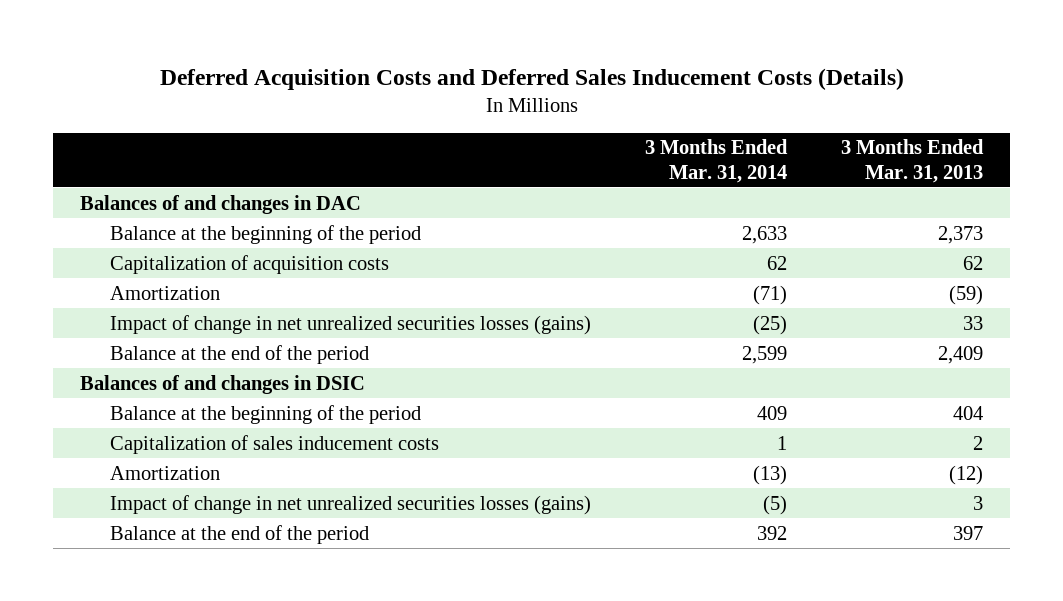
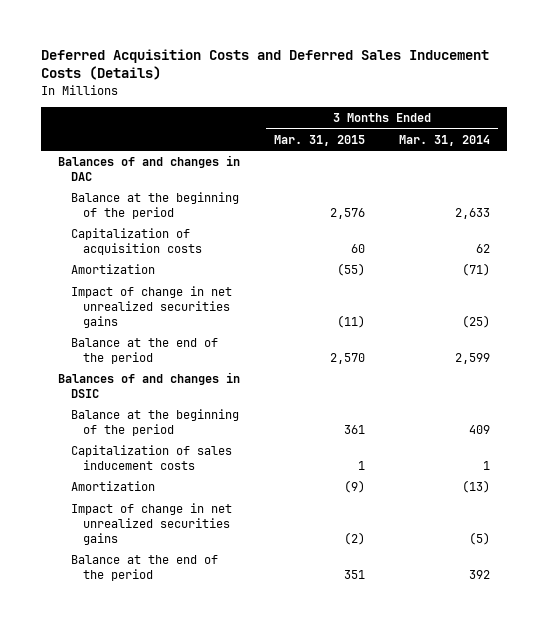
- | 3 Months Ended Mar. 31, 2014 | 3 Months Ended Mar. 31, 2013
+ | 3 Months Ended Mar. 31, 2015 | 3 Months Ended Mar. 31, 2014
- Impact of change in net unrealized securities losses (gains) | (25) | 33
+ Impact of change in net unrealized securities gains | (11) | (25)
- Impact of change in net unrealized securities losses (gains) | (5) | 3
+ Impact of change in net unrealized securities gains | (2) | (5)

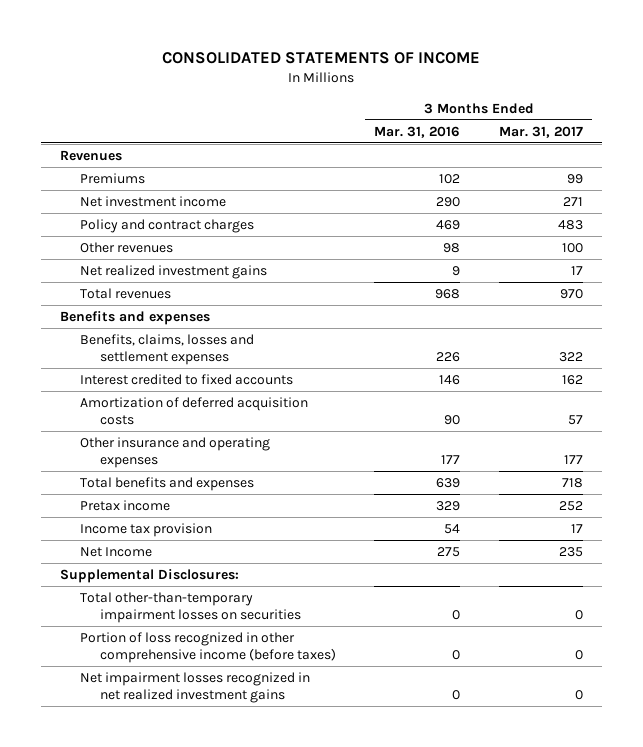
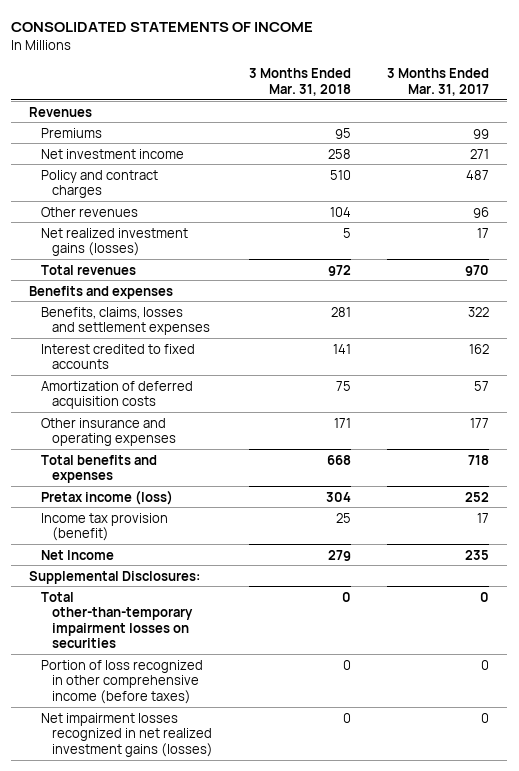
- | 3 Months Ended Mar. 31, 2016 | 3 Months Ended Mar. 31, 2017
+ | 3 Months Ended Mar. 31, 2018 | 3 Months Ended Mar. 31, 2017
- Policy and contract charges | 469 | 483
- Other revenues | 98 | 100
- Net realized investment gains | 9 | 17
+ Policy and contract charges | 510 | 487
+ Other revenues | 104 | 96
+ Net realized investment gains (losses) | 5 | 17
- Pretax income | 329 | 252
- Income tax provision | 54 | 17
+ Pretax income (loss) | 304 | 252
+ Income tax provision (benefit) | 25 | 17
- Net impairment losses recognized in net realized investment gains | 0 | 0
+ Net impairment losses recognized in net realized investment gains (losses) | 0 | 0

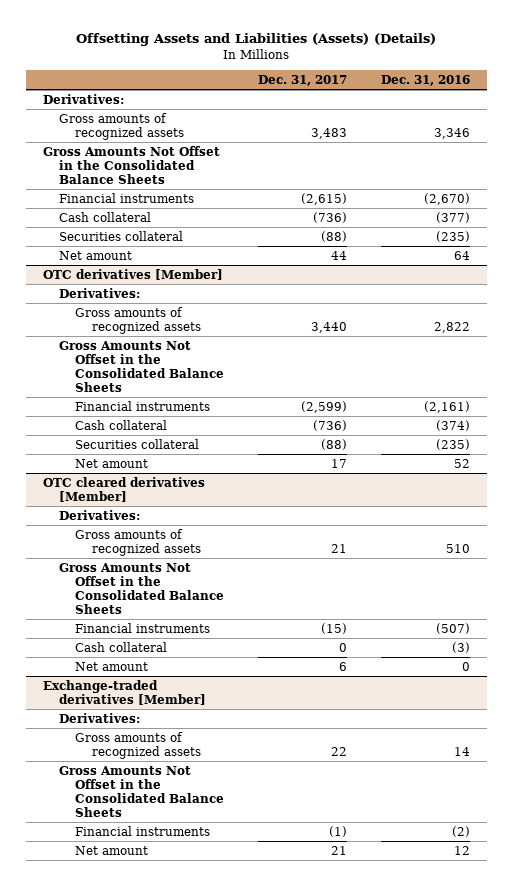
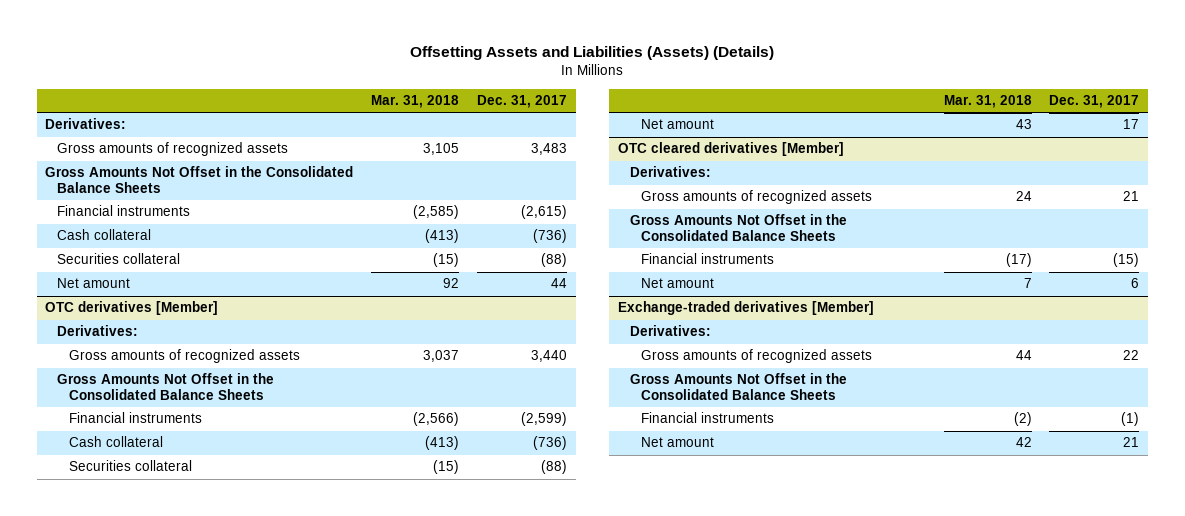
- | Dec. 31, 2017 | Dec. 31, 2016
+ | Mar. 31, 2018 | Dec. 31, 2017
@ OTC cleared derivatives [Member]
- Cash collateral | 0 | (3)

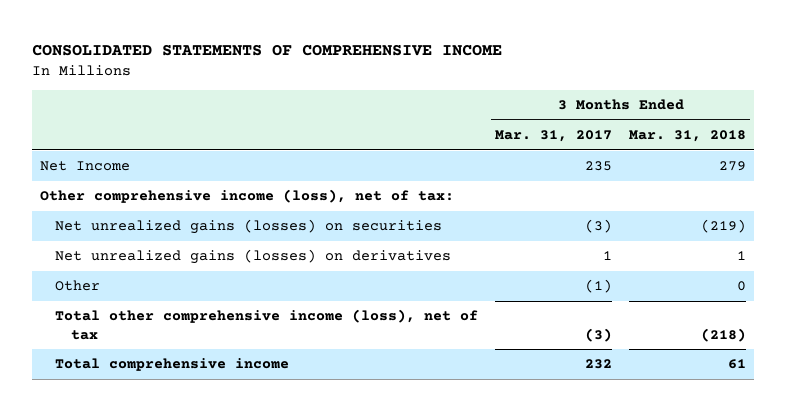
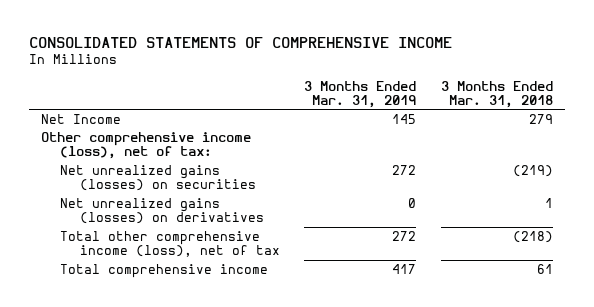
- | 3 Months Ended Mar. 31, 2017 | 3 Months Ended Mar. 31, 2018
+ | 3 Months Ended Mar. 31, 2019 | 3 Months Ended Mar. 31, 2018
- Other | (1) | 0

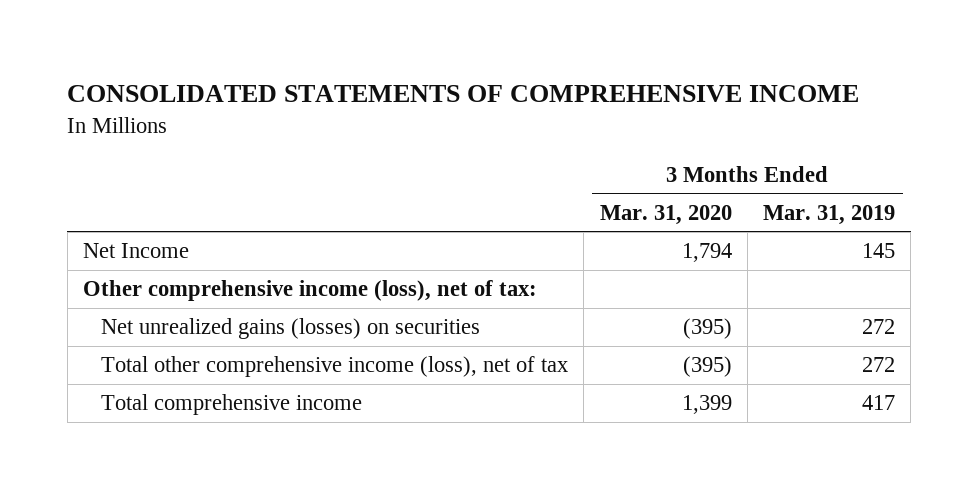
- | 3 Months Ended Mar. 31, 2019 | 3 Months Ended Mar. 31, 2018
+ | 3 Months Ended Mar. 31, 2020 | 3 Months Ended Mar. 31, 2019
- Net unrealized gains (losses) on derivatives | 0 | 1

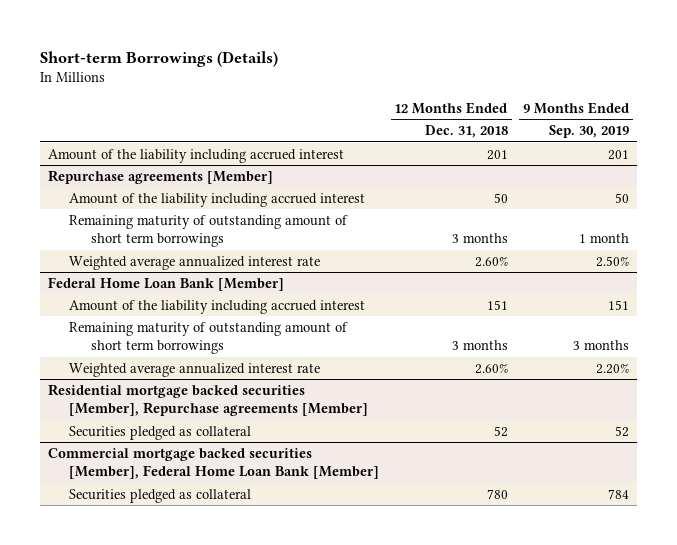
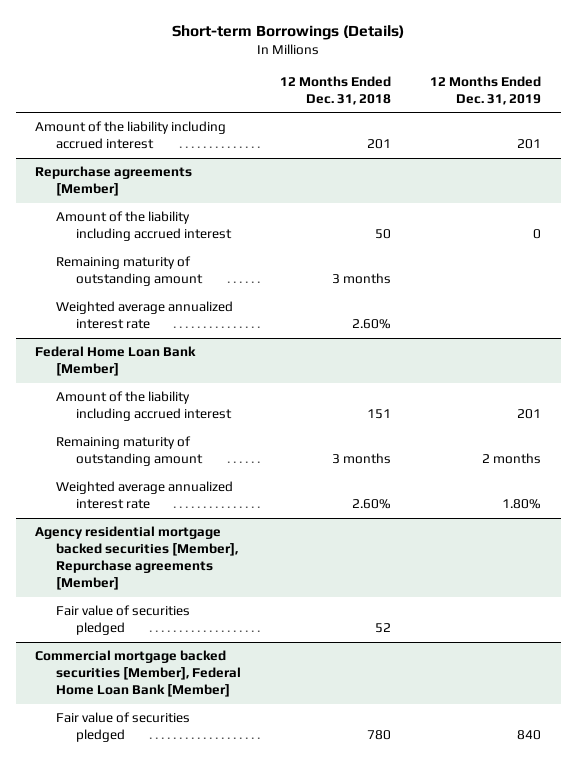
- | 12 Months Ended Dec. 31, 2018 | 9 Months Ended Sep. 30, 2019
+ | 12 Months Ended Dec. 31, 2018 | 12 Months Ended Dec. 31, 2019
@ Repurchase agreements [Member]
- Remaining maturity of outstanding amount of short term borrowings | 3 months | 1 month
+ Remaining maturity of outstanding amount | 3 months |
@ Federal Home Loan Bank [Member]
- Remaining maturity of outstanding amount of short term borrowings | 3 months | 3 months
+ Remaining maturity of outstanding amount | 3 months | 2 months
- Residential mortgage backed securities [Member], Repurchase agreements [Member]
- Securities pledged as collateral | 52 | 52
+ Agency residential mortgage backed securities [Member], Repurchase agreements [Member]
+ Fair value of securities pledged | 52 |
@ Commercial mortgage backed securities [Member], Federal Home Loan Bank [Member]
- Securities pledged as collateral | 780 | 784
+ Fair value of securities pledged | 780 | 840

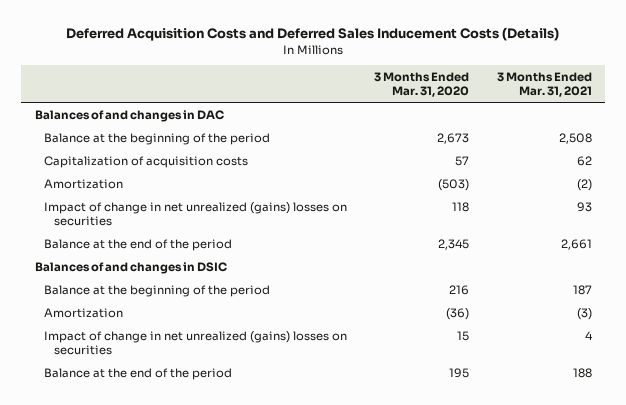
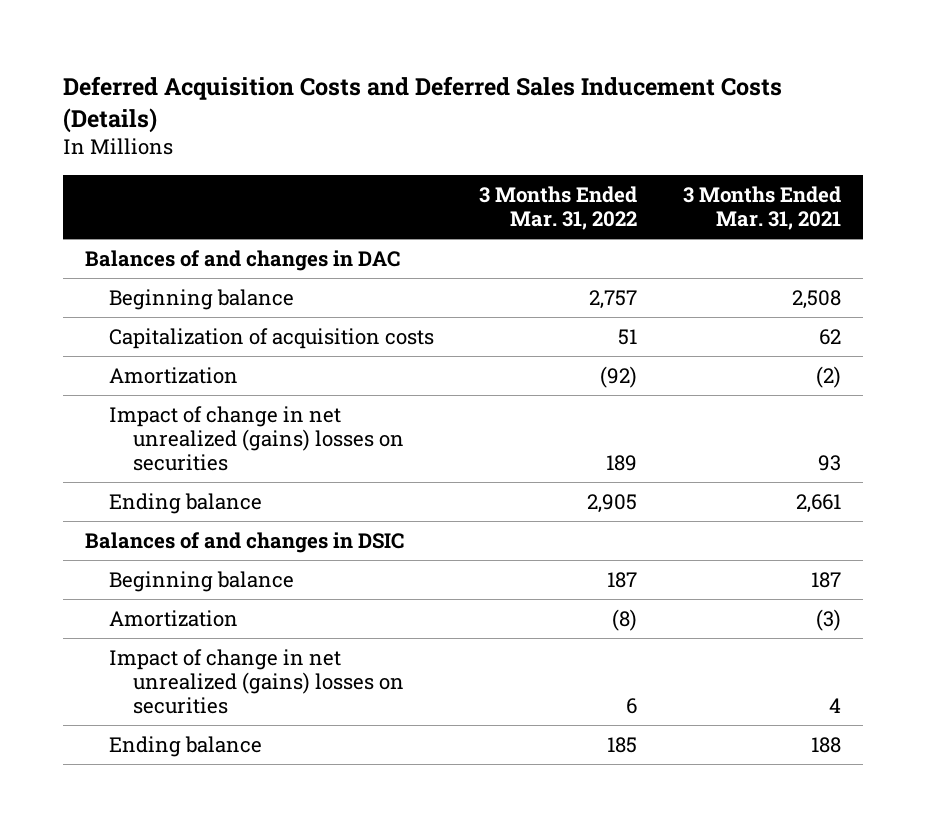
- | 3 Months Ended Mar. 31, 2020 | 3 Months Ended Mar. 31, 2021
+ | 3 Months Ended Mar. 31, 2022 | 3 Months Ended Mar. 31, 2021
- Balance at the beginning of the period | 2,673 | 2,508
+ Beginning balance | 2,757 | 2,508
- Balance at the end of the period | 2,345 | 2,661
+ Ending balance | 2,905 | 2,661
- Balance at the beginning of the period | 216 | 187
+ Beginning balance | 187 | 187
- Balance at the end of the period | 195 | 188
+ Ending balance | 185 | 188

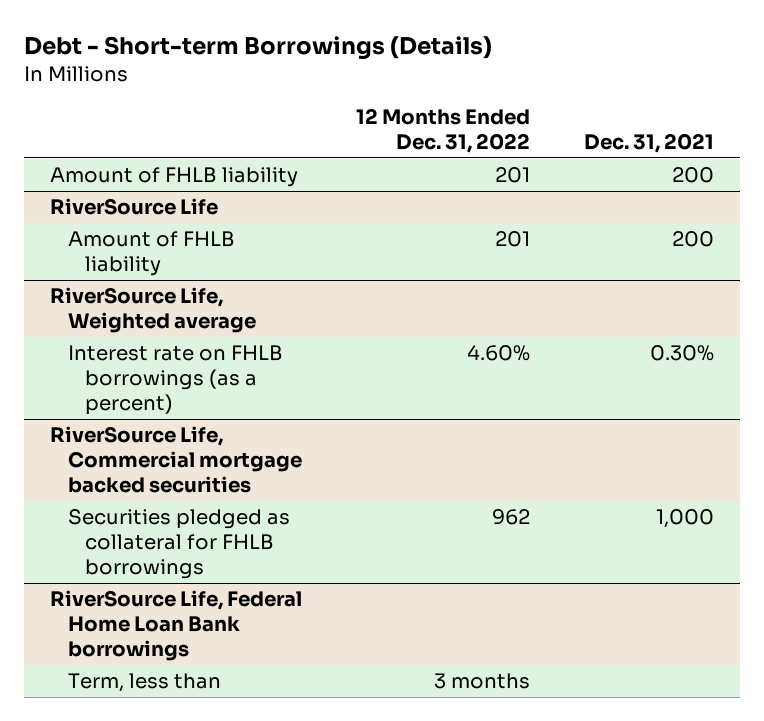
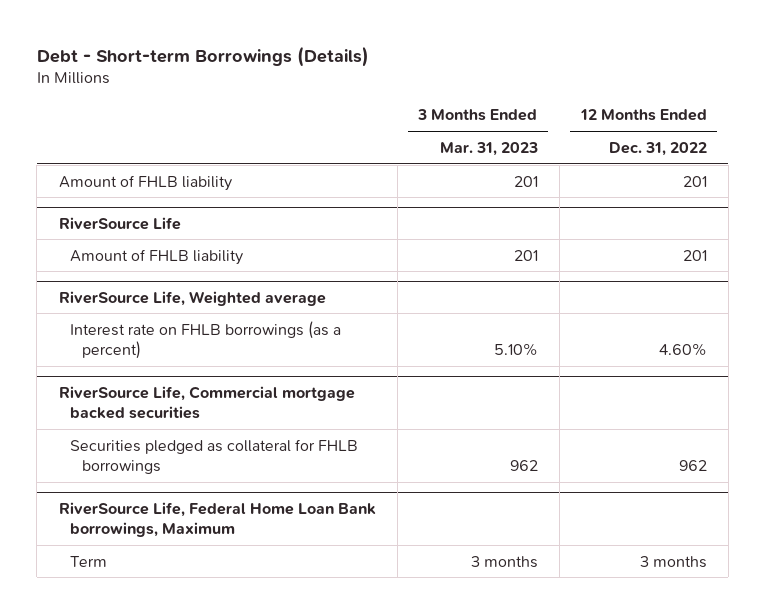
- | 12 Months Ended Dec. 31, 2022 | Dec. 31, 2021
+ | 3 Months Ended Mar. 31, 2023 | 12 Months Ended Dec. 31, 2022
- RiverSource Life, Federal Home Loan Bank borrowings
- Term, less than | 3 months |
+ RiverSource Life, Federal Home Loan Bank borrowings, Maximum
+ Term | 3 months | 3 months

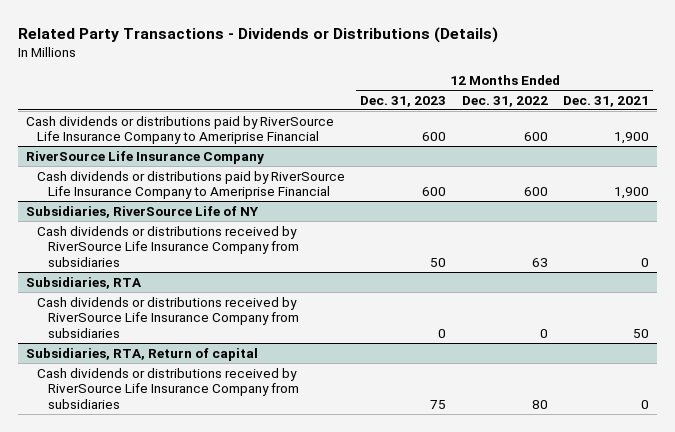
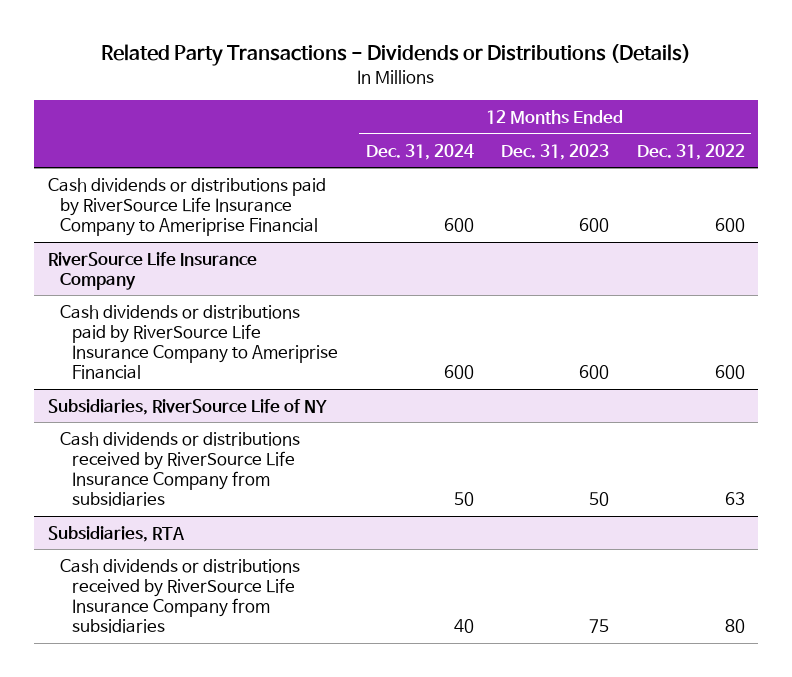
- | 12 Months Ended Dec. 31, 2023 | 12 Months Ended Dec. 31, 2022 | 12 Months Ended Dec. 31, 2021
+ | 12 Months Ended Dec. 31, 2024 | 12 Months Ended Dec. 31, 2023 | 12 Months Ended Dec. 31, 2022
@ Subsidiaries, RTA
- Cash dividends or distributions received by RiverSource Life Insurance Company from subsidiaries | 0 | 0 | 50
- Subsidiaries, RTA, Return of capital

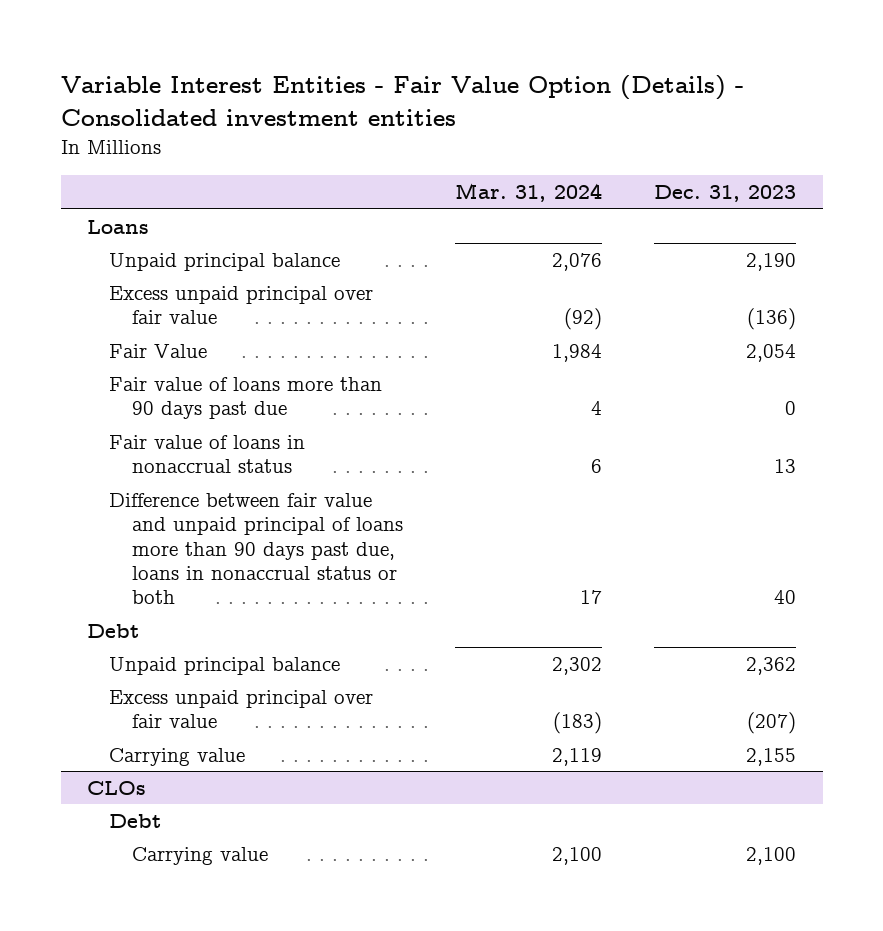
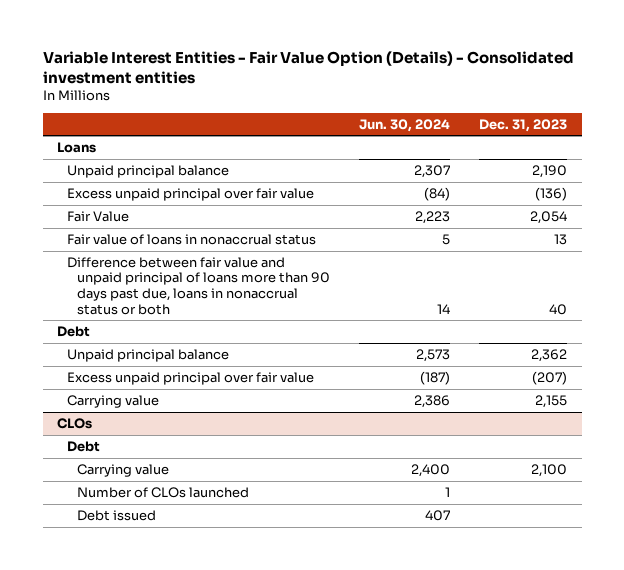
- | Mar. 31, 2024 | Dec. 31, 2023
+ | Jun. 30, 2024 | Dec. 31, 2023
- Fair value of loans more than 90 days past due | 4 | 0
@ CLOs
+ Number of CLOs launched | 1 |
+ Debt issued | 407 |

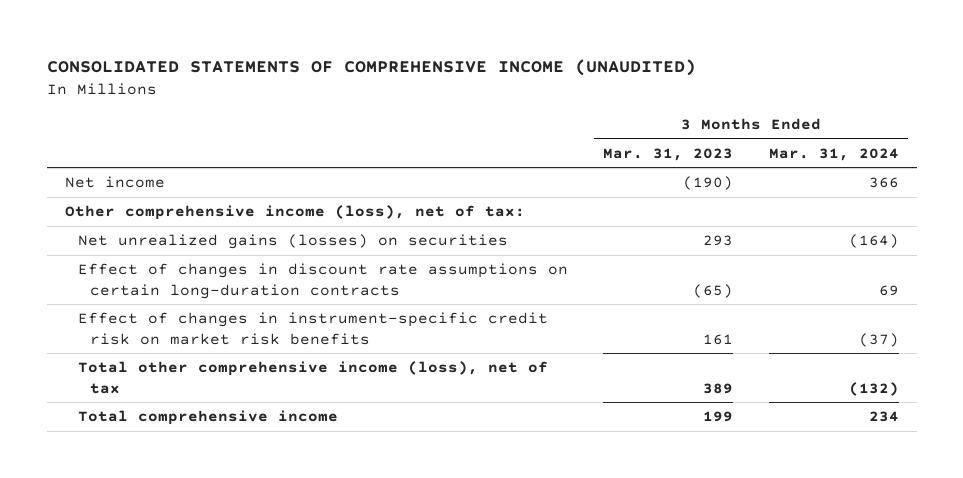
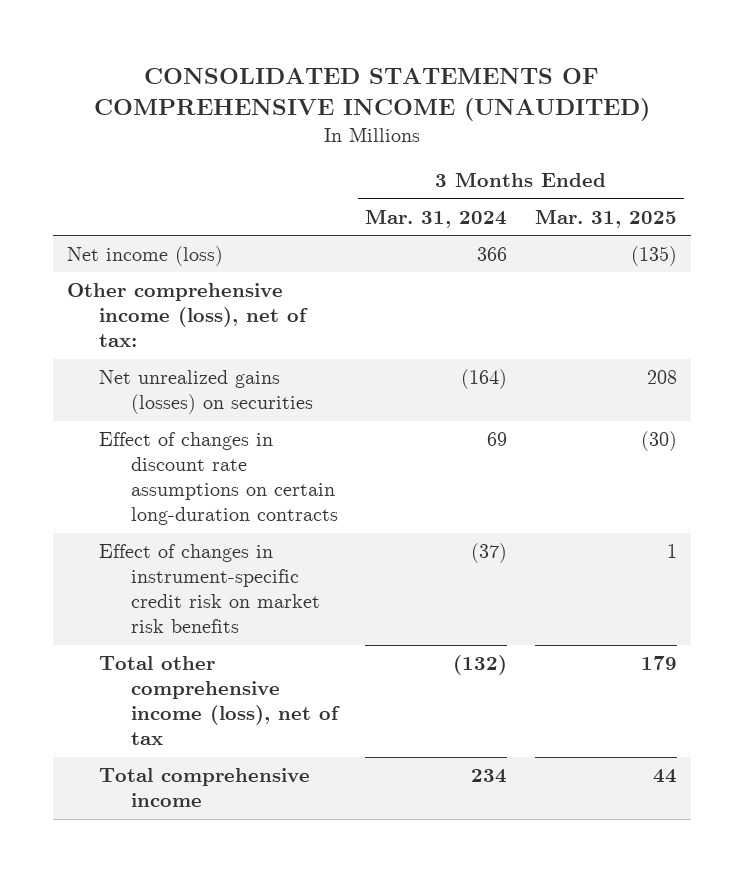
- | 3 Months Ended Mar. 31, 2023 | 3 Months Ended Mar. 31, 2024
+ | 3 Months Ended Mar. 31, 2024 | 3 Months Ended Mar. 31, 2025
- Net income | (190) | 366
+ Net income (loss) | 366 | (135)

